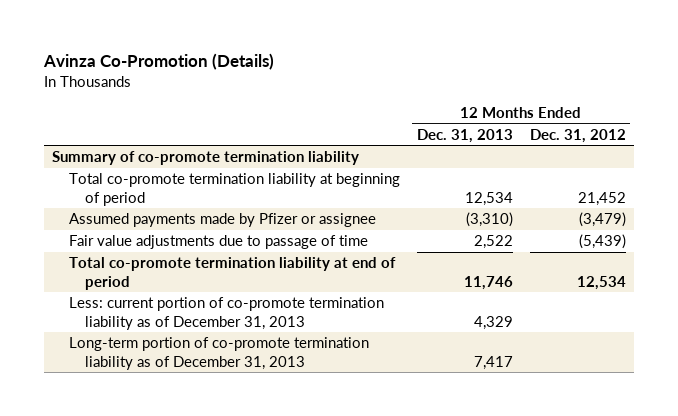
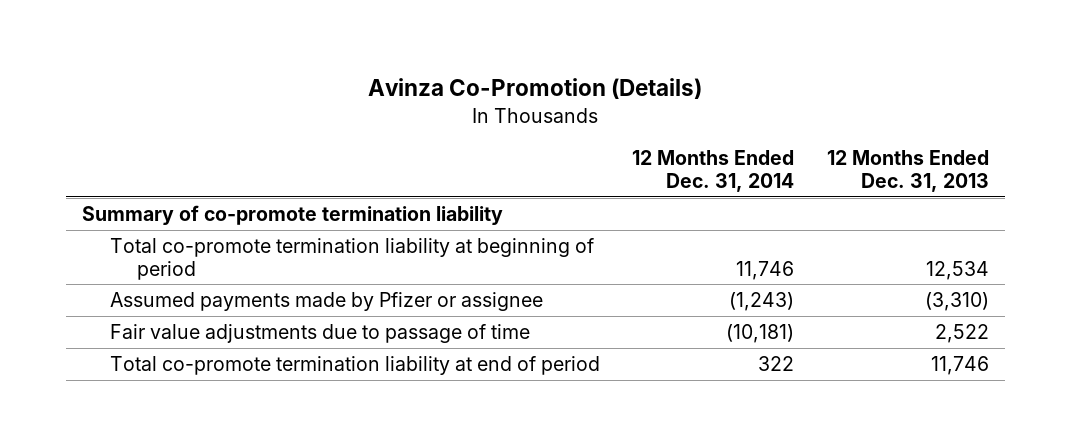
- | 12 Months Ended Dec. 31, 2013 | 12 Months Ended Dec. 31, 2012
+ | 12 Months Ended Dec. 31, 2014 | 12 Months Ended Dec. 31, 2013
- Less: current portion of co-promote termination liability as of December 31, 2013 | 4,329 |
- Long-term portion of co-promote termination liability as of December 31, 2013 | 7,417 |

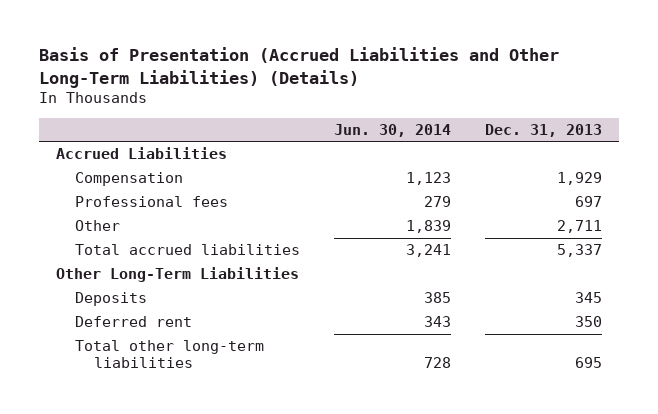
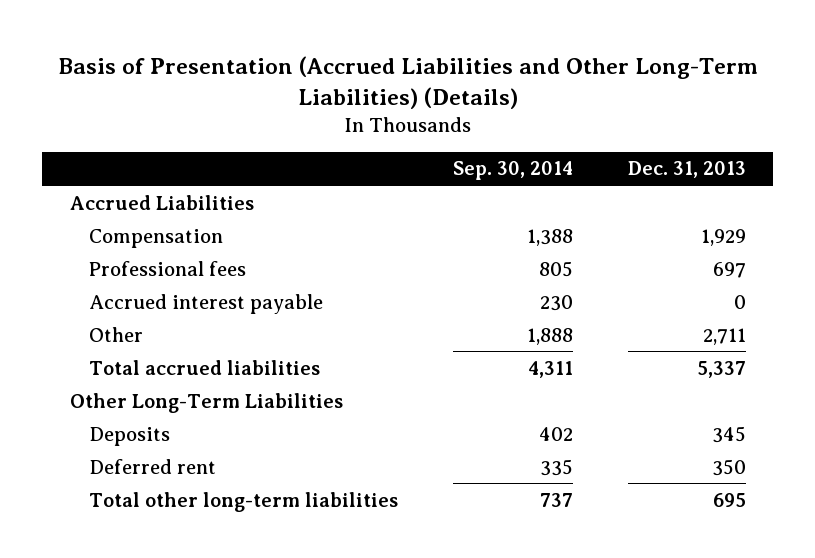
- | Jun. 30, 2014 | Dec. 31, 2013
+ | Sep. 30, 2014 | Dec. 31, 2013
+ Accrued interest payable | 230 | 0

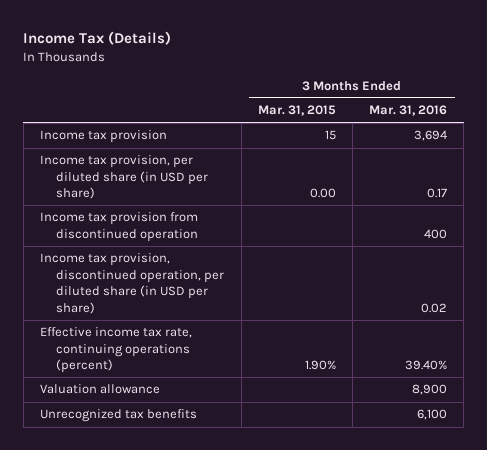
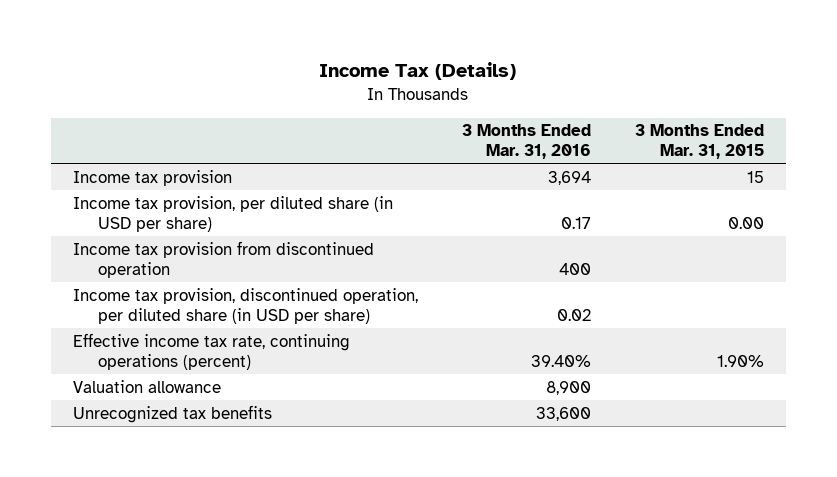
- | 3 Months Ended Mar. 31, 2015 | 3 Months Ended Mar. 31, 2016
+ | 3 Months Ended Mar. 31, 2016 | 3 Months Ended Mar. 31, 2015
- Unrecognized tax benefits | | 6,100
+ Unrecognized tax benefits | 33,600 |

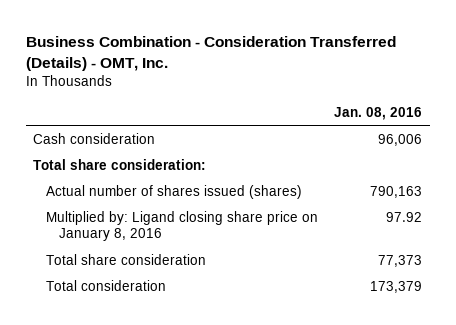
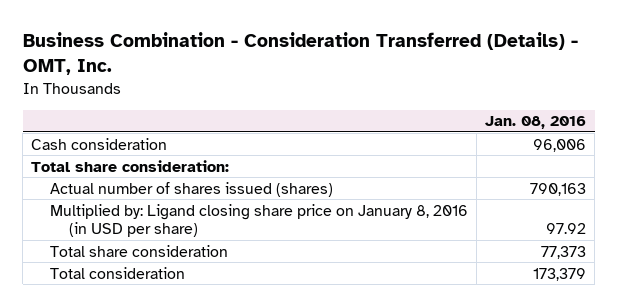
- Multiplied by: Ligand closing share price on January 8, 2016 | 97.92
+ Multiplied by: Ligand closing share price on January 8, 2016 (in USD per share) | 97.92

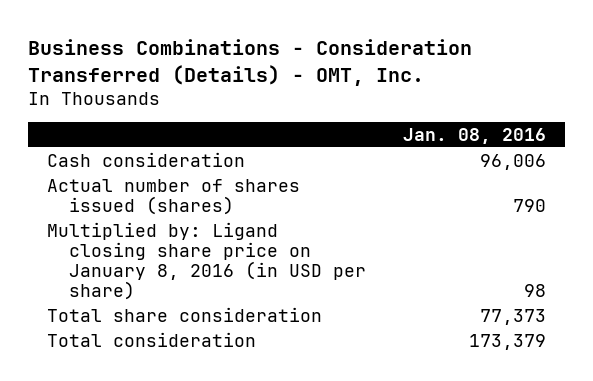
- Business Combination - Consideration Transferred (Details) - OMT, Inc.
+ Business Combinations - Consideration Transferred (Details) - OMT, Inc.
- Total share consideration:
- Actual number of shares issued (shares) | 790,163
- Multiplied by: Ligand closing share price on January 8, 2016 (in USD per share) | 97.92
+ Actual number of shares issued (shares) | 790
+ Multiplied by: Ligand closing share price on January 8, 2016 (in USD per share) | 98

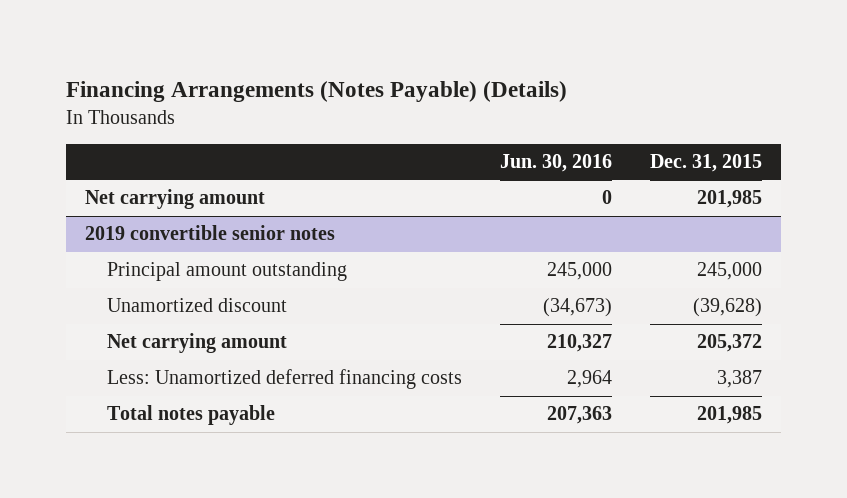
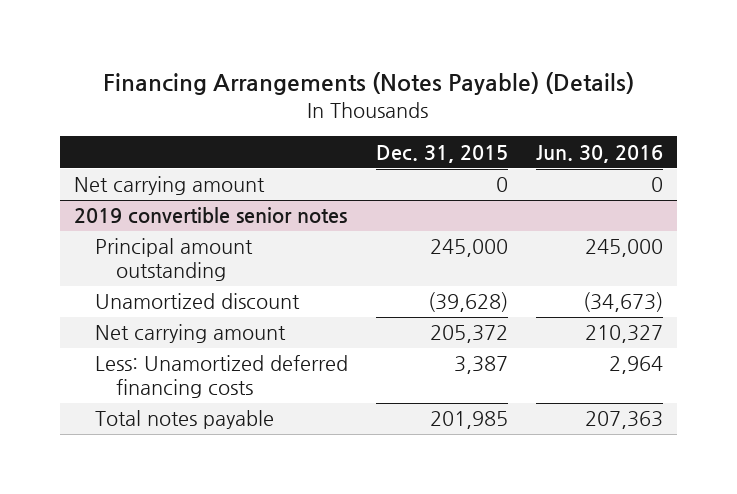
- | Jun. 30, 2016 | Dec. 31, 2015
+ | Dec. 31, 2015 | Jun. 30, 2016
- Net carrying amount | 0 | 201,985
+ Net carrying amount | 0 | 0

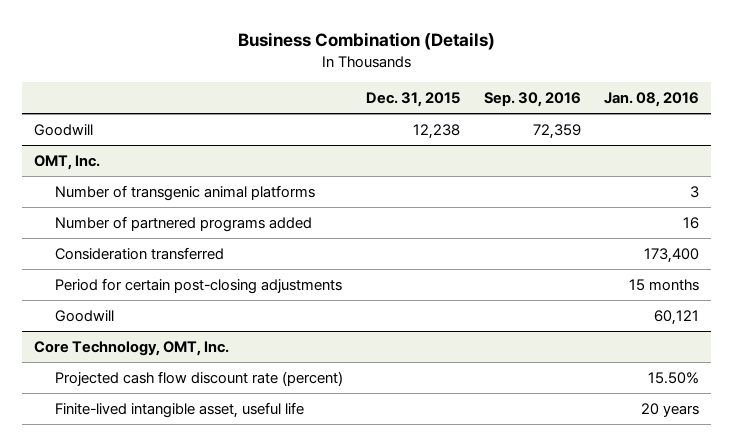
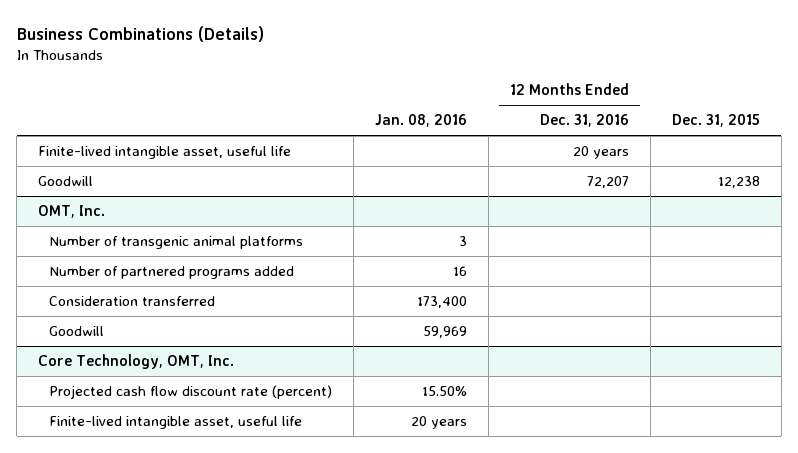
- Business Combination (Details)
+ Business Combinations (Details)
- | Dec. 31, 2015 | Sep. 30, 2016 | Jan. 08, 2016
+ | Jan. 08, 2016 | 12 Months Ended Dec. 31, 2016 | Dec. 31, 2015
+ Finite-lived intangible asset, useful life | | 20 years |
@ OMT, Inc.
- Period for certain post-closing adjustments | | | 15 months
- Goodwill | | | 60,121
+ Goodwill | 59,969 | |

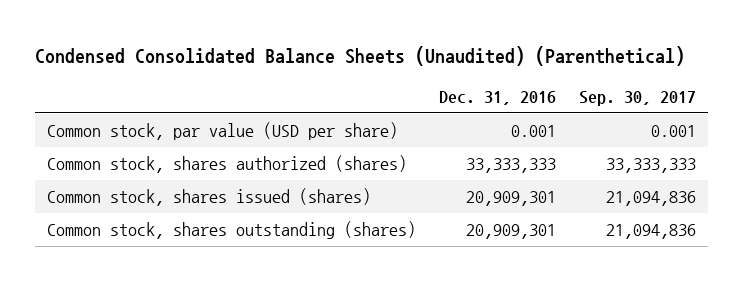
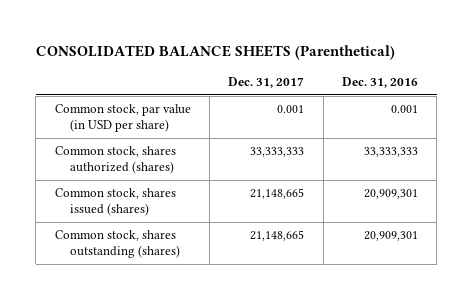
- Condensed Consolidated Balance Sheets (Unaudited) (Parenthetical)
+ CONSOLIDATED BALANCE SHEETS (Parenthetical)
- | Dec. 31, 2016 | Sep. 30, 2017
+ | Dec. 31, 2017 | Dec. 31, 2016
- Common stock, par value (USD per share) | 0.001 | 0.001
+ Common stock, par value (in USD per share) | 0.001 | 0.001

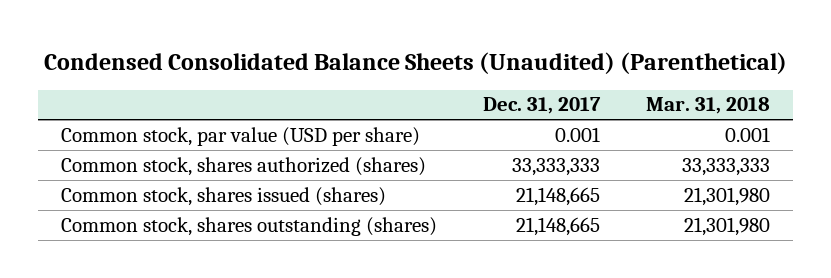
- CONSOLIDATED BALANCE SHEETS (Parenthetical)
+ Condensed Consolidated Balance Sheets (Unaudited) (Parenthetical)
- | Dec. 31, 2017 | Dec. 31, 2016
+ | Dec. 31, 2017 | Mar. 31, 2018
- Common stock, par value (in USD per share) | 0.001 | 0.001
+ Common stock, par value (USD per share) | 0.001 | 0.001

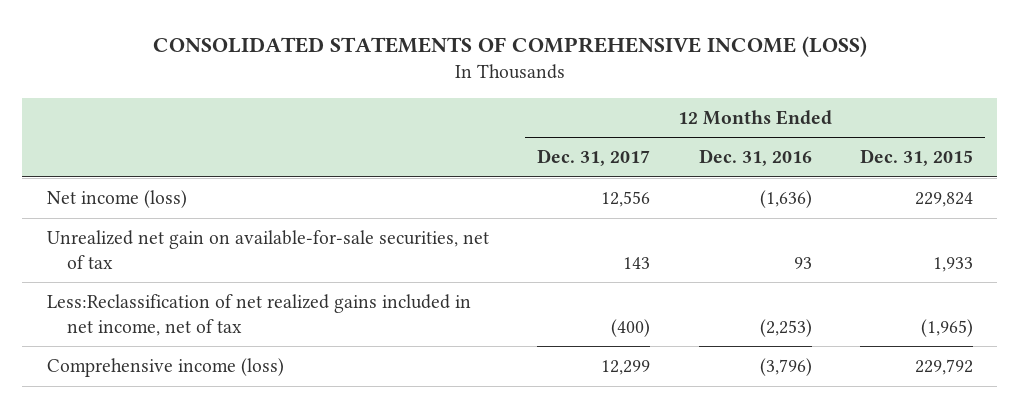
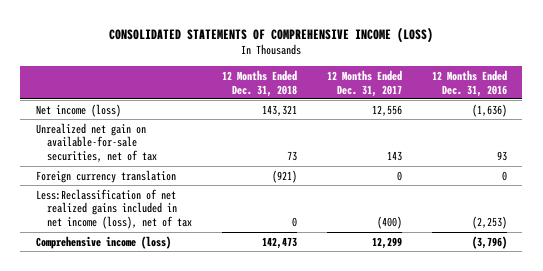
- | 12 Months Ended Dec. 31, 2017 | 12 Months Ended Dec. 31, 2016 | 12 Months Ended Dec. 31, 2015
+ | 12 Months Ended Dec. 31, 2018 | 12 Months Ended Dec. 31, 2017 | 12 Months Ended Dec. 31, 2016
- Less:Reclassification of net realized gains included in net income, net of tax | (400) | (2,253) | (1,965)
+ Foreign currency translation | (921) | 0 | 0
+ Less:Reclassification of net realized gains included in net income (loss), net of tax | 0 | (400) | (2,253)

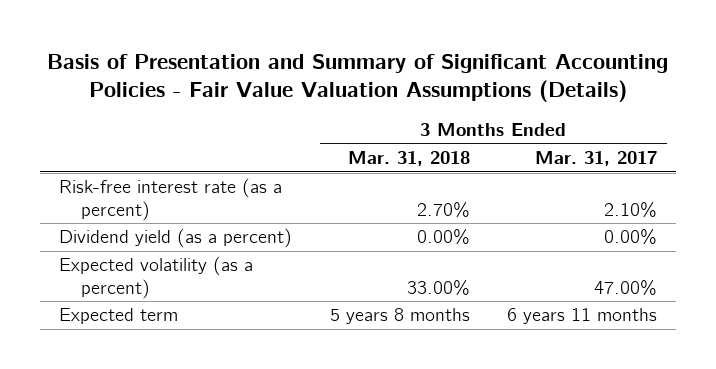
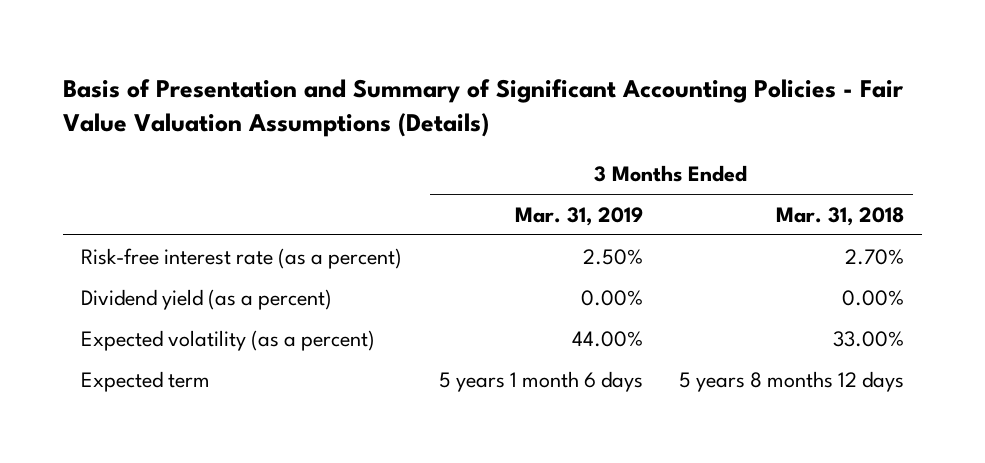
- | 3 Months Ended Mar. 31, 2018 | 3 Months Ended Mar. 31, 2017
+ | 3 Months Ended Mar. 31, 2019 | 3 Months Ended Mar. 31, 2018
- Expected term | 5 years 8 months | 6 years 11 months
+ Expected term | 5 years 1 month 6 days | 5 years 8 months 12 days

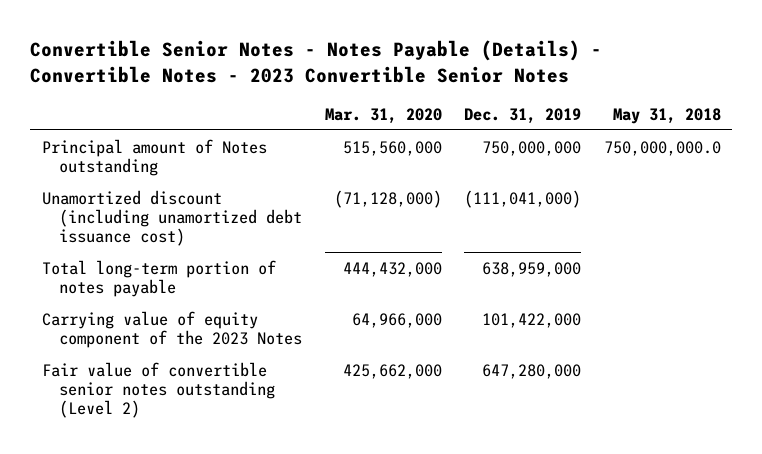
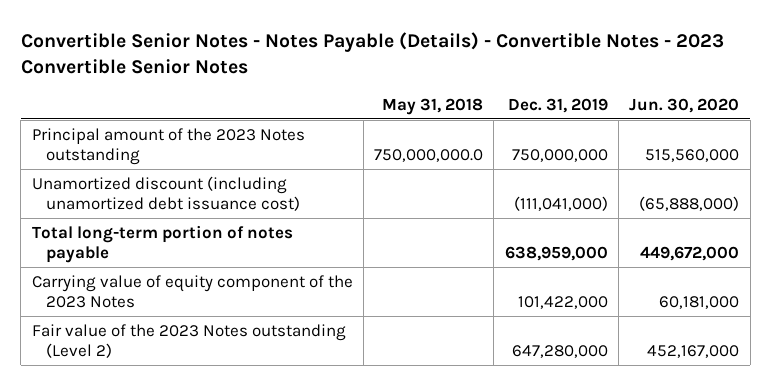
- | Mar. 31, 2020 | Dec. 31, 2019 | May 31, 2018
+ | May 31, 2018 | Dec. 31, 2019 | Jun. 30, 2020
- Principal amount of Notes outstanding | 515,560,000 | 750,000,000 | 750,000,000.0
+ Principal amount of the 2023 Notes outstanding | 750,000,000.0 | 750,000,000 | 515,560,000
- Fair value of convertible senior notes outstanding (Level 2) | 425,662,000 | 647,280,000 |
+ Fair value of the 2023 Notes outstanding (Level 2) | | 647,280,000 | 452,167,000

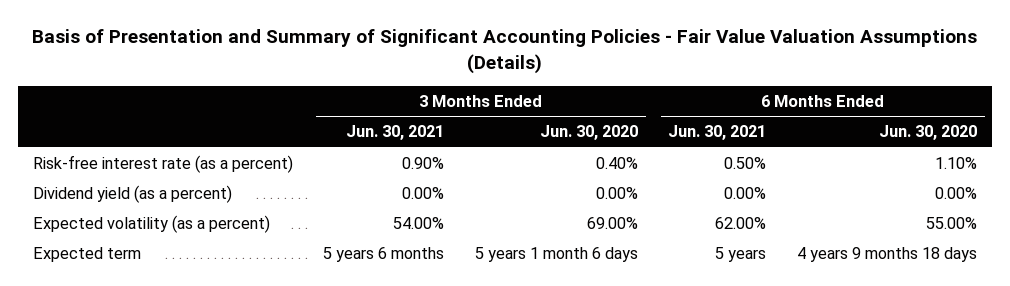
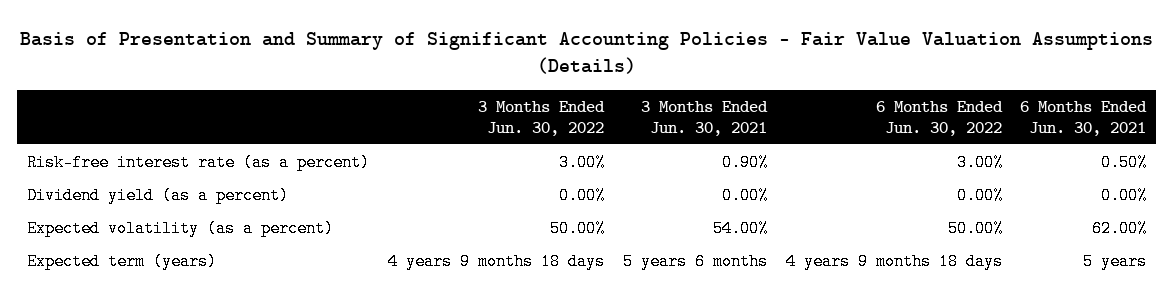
- | 3 Months Ended Jun. 30, 2021 | 3 Months Ended Jun. 30, 2020 | 6 Months Ended Jun. 30, 2021 | 6 Months Ended Jun. 30, 2020
+ | 3 Months Ended Jun. 30, 2022 | 3 Months Ended Jun. 30, 2021 | 6 Months Ended Jun. 30, 2022 | 6 Months Ended Jun. 30, 2021
- Expected term | 5 years 6 months | 5 years 1 month 6 days | 5 years | 4 years 9 months 18 days
+ Expected term (years) | 4 years 9 months 18 days | 5 years 6 months | 4 years 9 months 18 days | 5 years

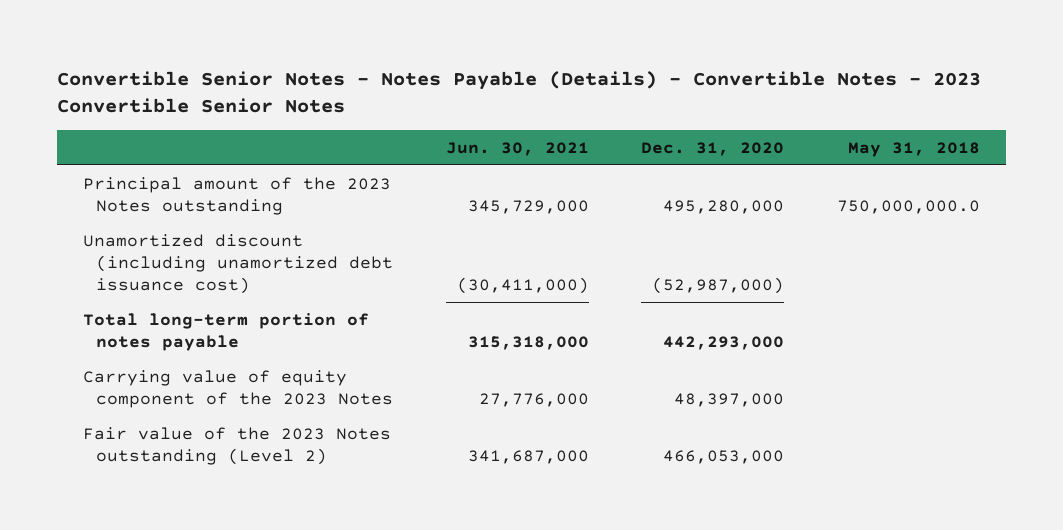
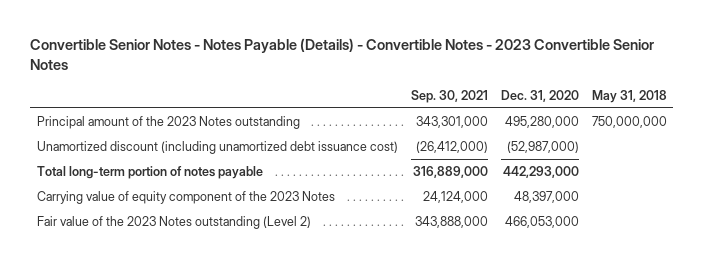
- | Jun. 30, 2021 | Dec. 31, 2020 | May 31, 2018
+ | Sep. 30, 2021 | Dec. 31, 2020 | May 31, 2018
- Principal amount of the 2023 Notes outstanding | 345,729,000 | 495,280,000 | 750,000,000.0
+ Principal amount of the 2023 Notes outstanding | 343,301,000 | 495,280,000 | 750,000,000

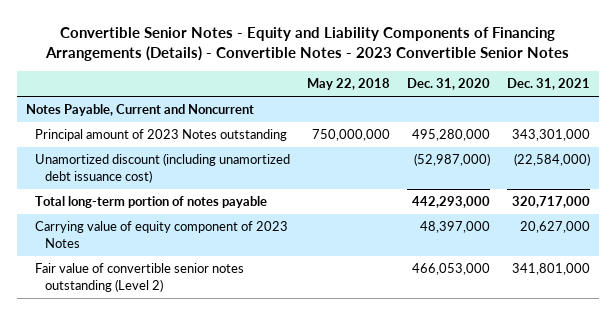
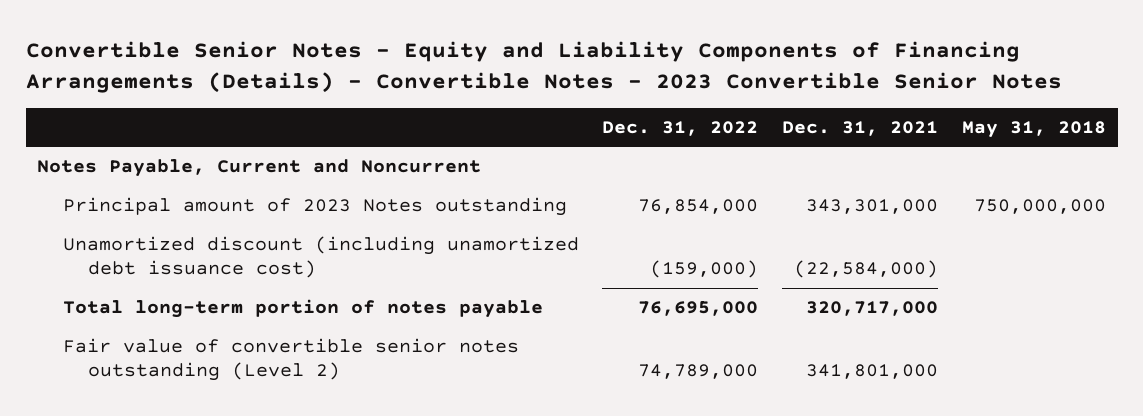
- | May 22, 2018 | Dec. 31, 2020 | Dec. 31, 2021
+ | Dec. 31, 2022 | Dec. 31, 2021 | May 31, 2018
- Carrying value of equity component of 2023 Notes | | 48,397,000 | 20,627,000

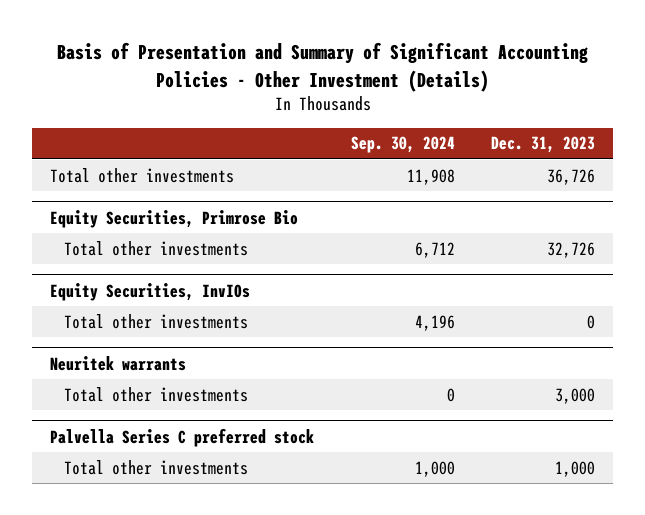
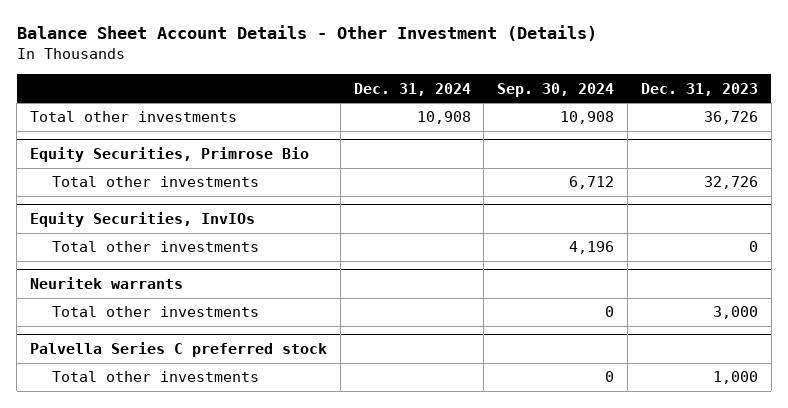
- Basis of Presentation and Summary of Significant Accounting Policies - Other Investment (Details)
+ Balance Sheet Account Details - Other Investment (Details)
- | Sep. 30, 2024 | Dec. 31, 2023
+ | Dec. 31, 2024 | Sep. 30, 2024 | Dec. 31, 2023
- Total other investments | 11,908 | 36,726
+ Total other investments | 10,908 | 10,908 | 36,726
@ Palvella Series C preferred stock
- Total other investments | 1,000 | 1,000
+ Total other investments | | 0 | 1,000

